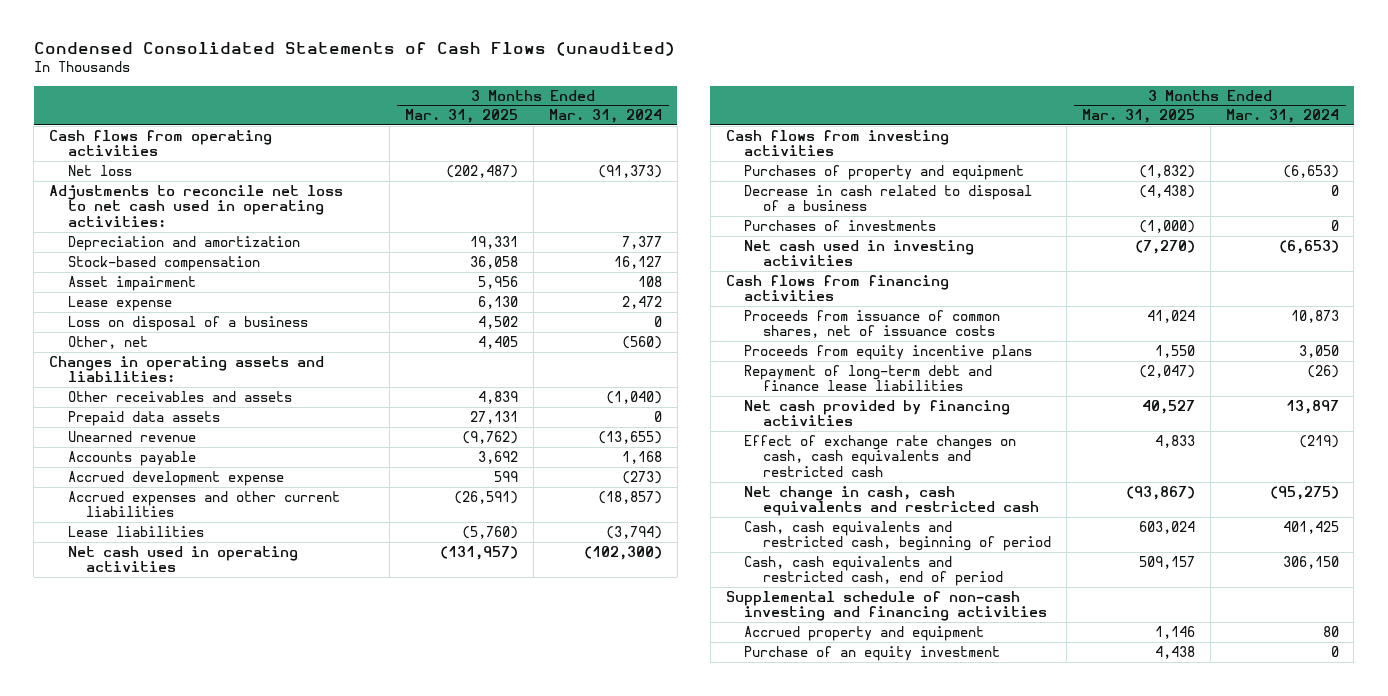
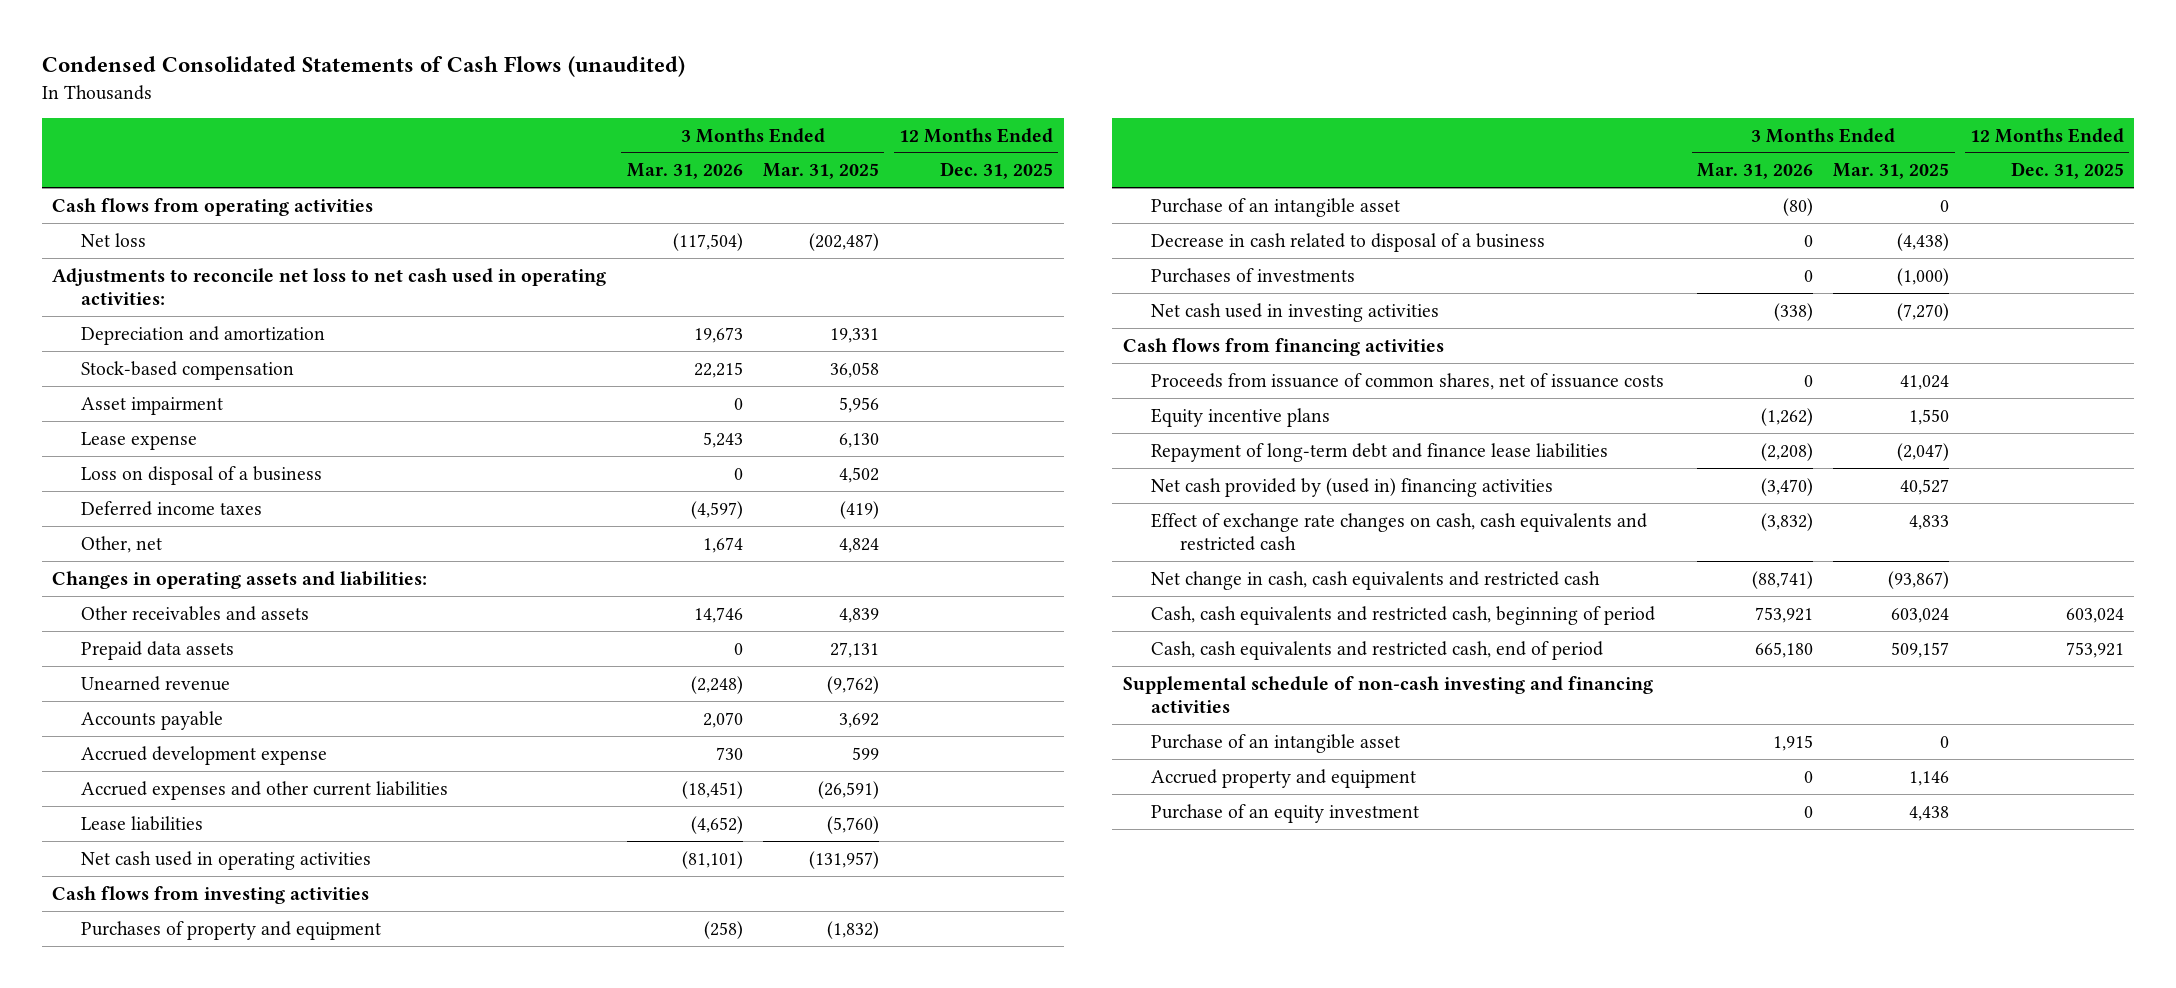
- | 3 Months Ended Mar. 31, 2025 | 3 Months Ended Mar. 31, 2024
+ | 3 Months Ended Mar. 31, 2026 | 3 Months Ended Mar. 31, 2025 | 12 Months Ended Dec. 31, 2025
- Other, net | 4,405 | (560)
+ Deferred income taxes | (4,597) | (419) |
+ Other, net | 1,674 | 4,824 |
+ Purchase of an intangible asset | (80) | 0 |
- Proceeds from equity incentive plans | 1,550 | 3,050
+ Equity incentive plans | (1,262) | 1,550 |
- Net cash provided by financing activities | 40,527 | 13,897
+ Net cash provided by (used in) financing activities | (3,470) | 40,527 |
+ Purchase of an intangible asset | 1,915 | 0 |

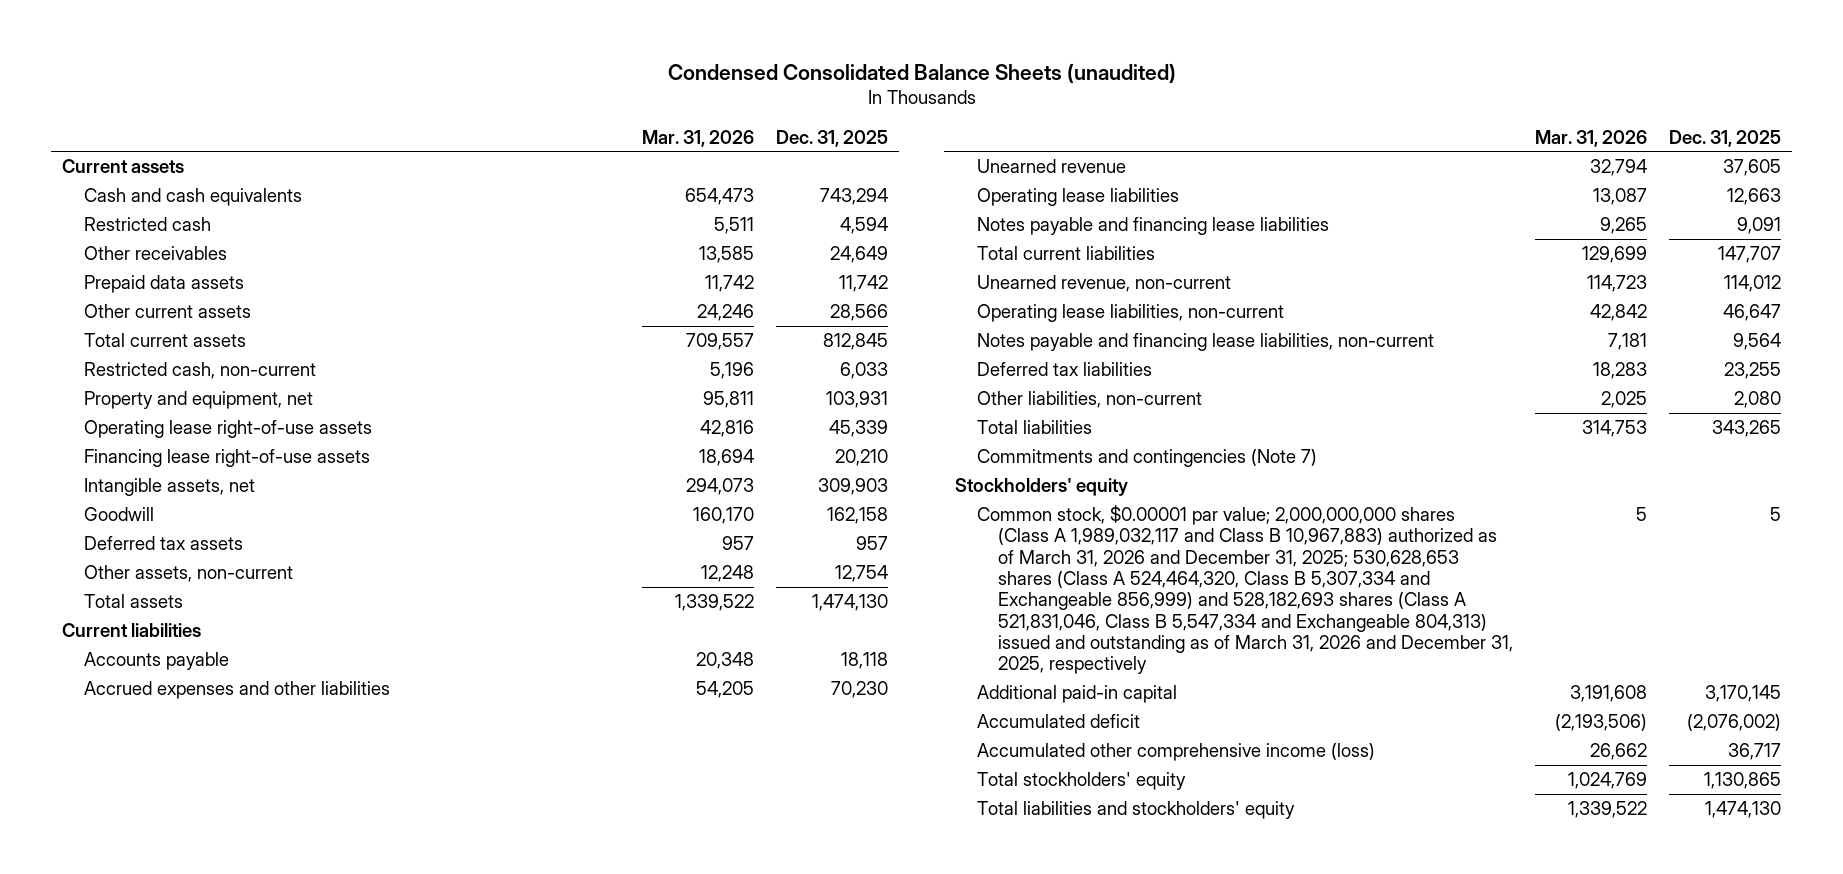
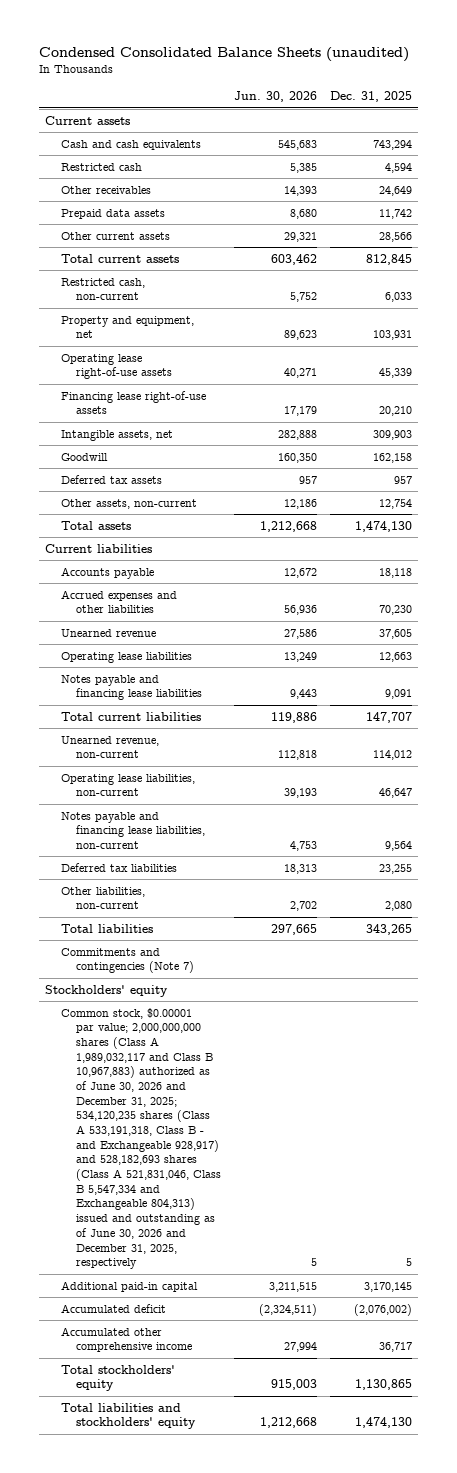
- | Mar. 31, 2026 | Dec. 31, 2025
+ | Jun. 30, 2026 | Dec. 31, 2025
- Common stock, $0.00001 par value; 2,000,000,000 shares (Class A 1,989,032,117 and Class B 10,967,883) authorized as of March 31, 2026 and December 31, 2025; 530,628,653 shares (Class A 524,464,320, Class B 5,307,334 and Exchangeable 856,999) and 528,182,693 shares (Class A 521,831,046, Class B 5,547,334 and Exchangeable 804,313) issued and outstanding as of March 31, 2026 and December 31, 2025, respectively | 5 | 5
+ Common stock, $0.00001 par value; 2,000,000,000 shares (Class A 1,989,032,117 and Class B 10,967,883) authorized as of June 30, 2026 and December 31, 2025; 534,120,235 shares (Class A 533,191,318, Class B - and Exchangeable 928,917) and 528,182,693 shares (Class A 521,831,046, Class B 5,547,334 and Exchangeable 804,313) issued and outstanding as of June 30, 2026 and December 31, 2025, respectively | 5 | 5
- Accumulated other comprehensive income (loss) | 26,662 | 36,717
+ Accumulated other comprehensive income | 27,994 | 36,717

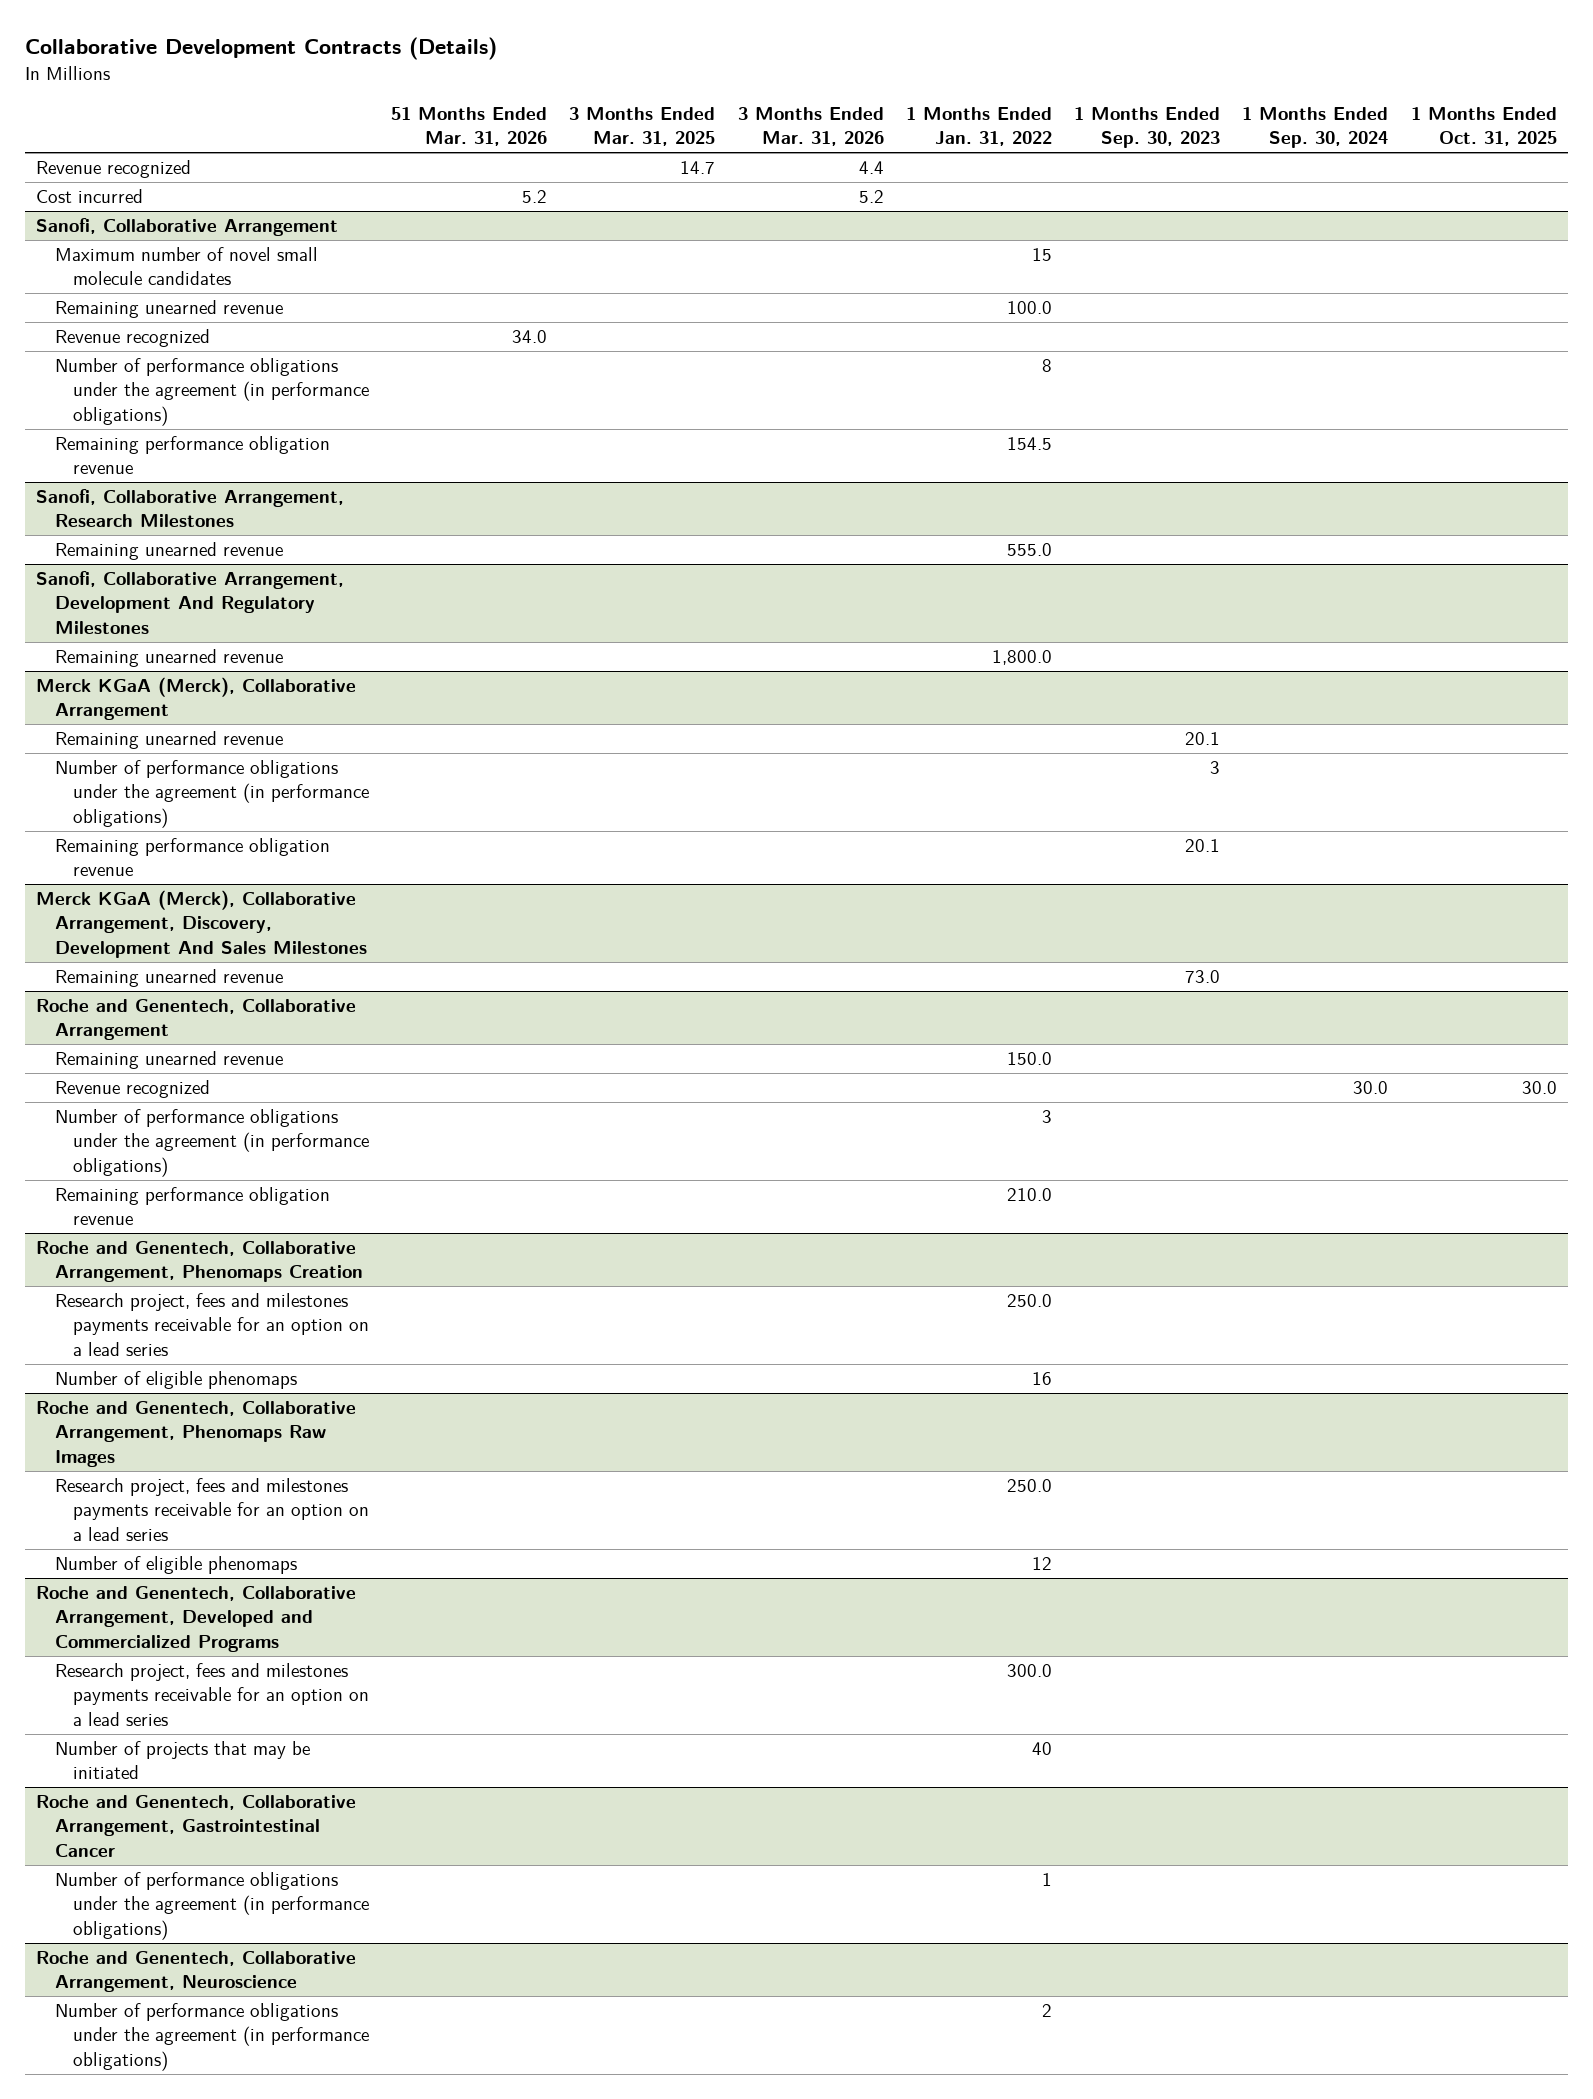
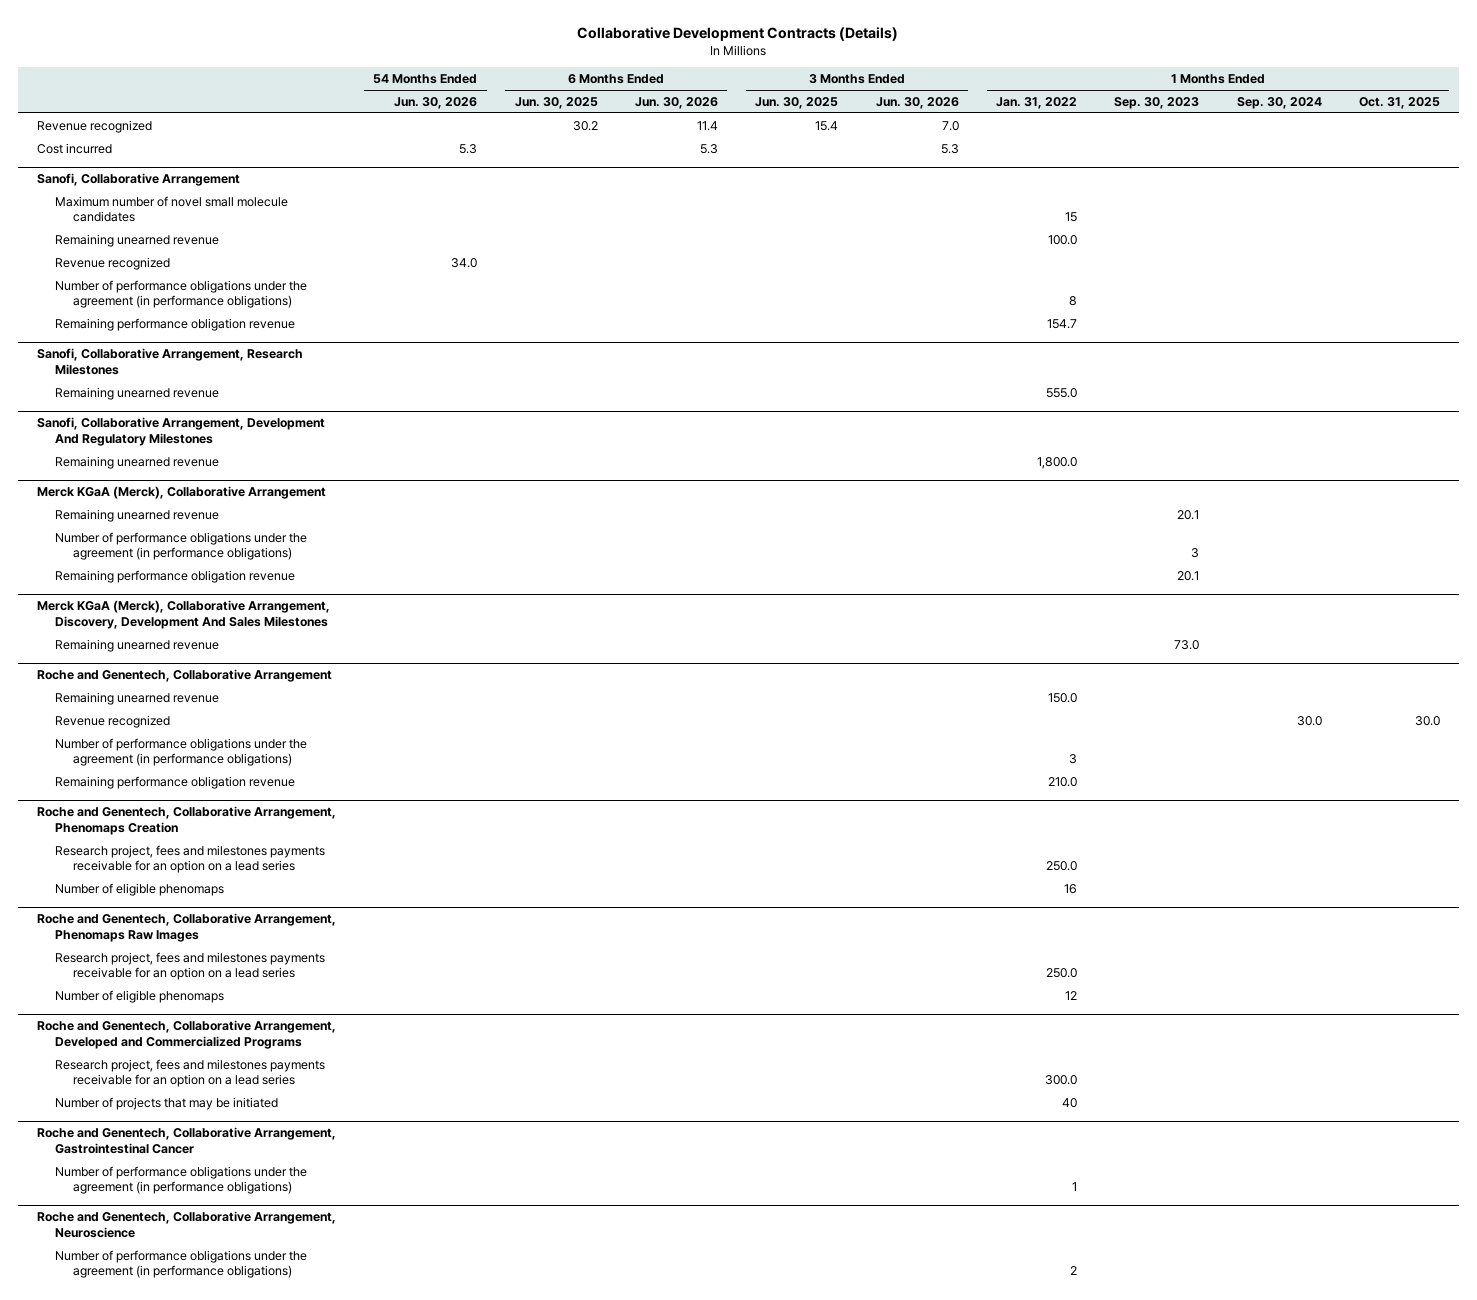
- | 51 Months Ended Mar. 31, 2026 | 3 Months Ended Mar. 31, 2025 | 3 Months Ended Mar. 31, 2026 | 1 Months Ended Jan. 31, 2022 | 1 Months Ended Sep. 30, 2023 | 1 Months Ended Sep. 30, 2024 | 1 Months Ended Oct. 31, 2025
+ | 54 Months Ended Jun. 30, 2026 | 6 Months Ended Jun. 30, 2025 | 6 Months Ended Jun. 30, 2026 | 3 Months Ended Jun. 30, 2025 | 3 Months Ended Jun. 30, 2026 | 1 Months Ended Jan. 31, 2022 | 1 Months Ended Sep. 30, 2023 | 1 Months Ended Sep. 30, 2024 | 1 Months Ended Oct. 31, 2025
@ Sanofi, Collaborative Arrangement
- Remaining performance obligation revenue | | | | 154.5 | | |
+ Remaining performance obligation revenue | | | | | | 154.7 | | |

